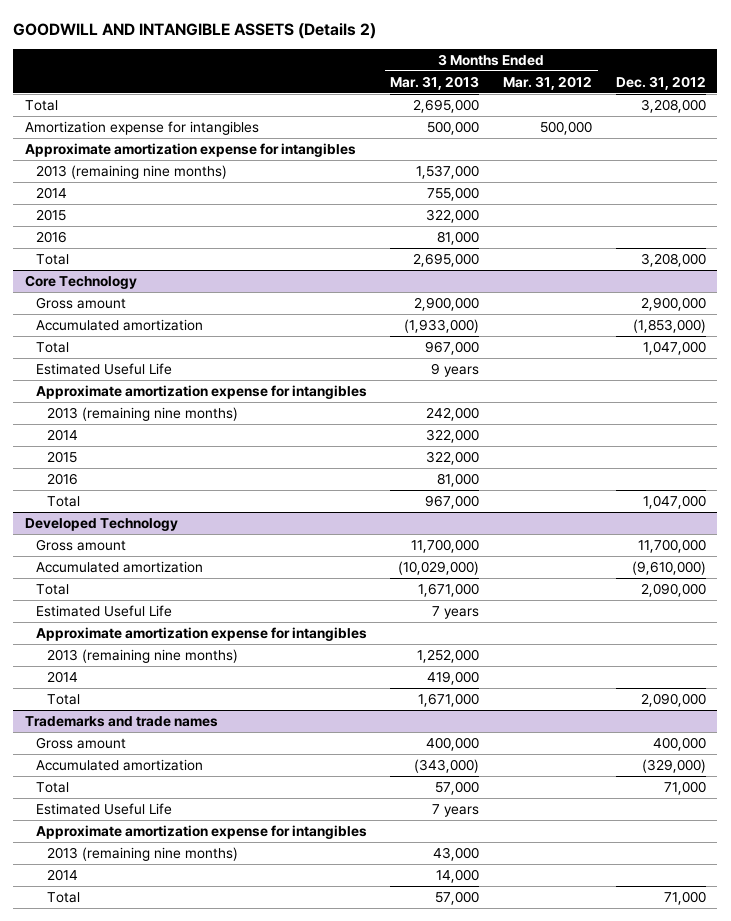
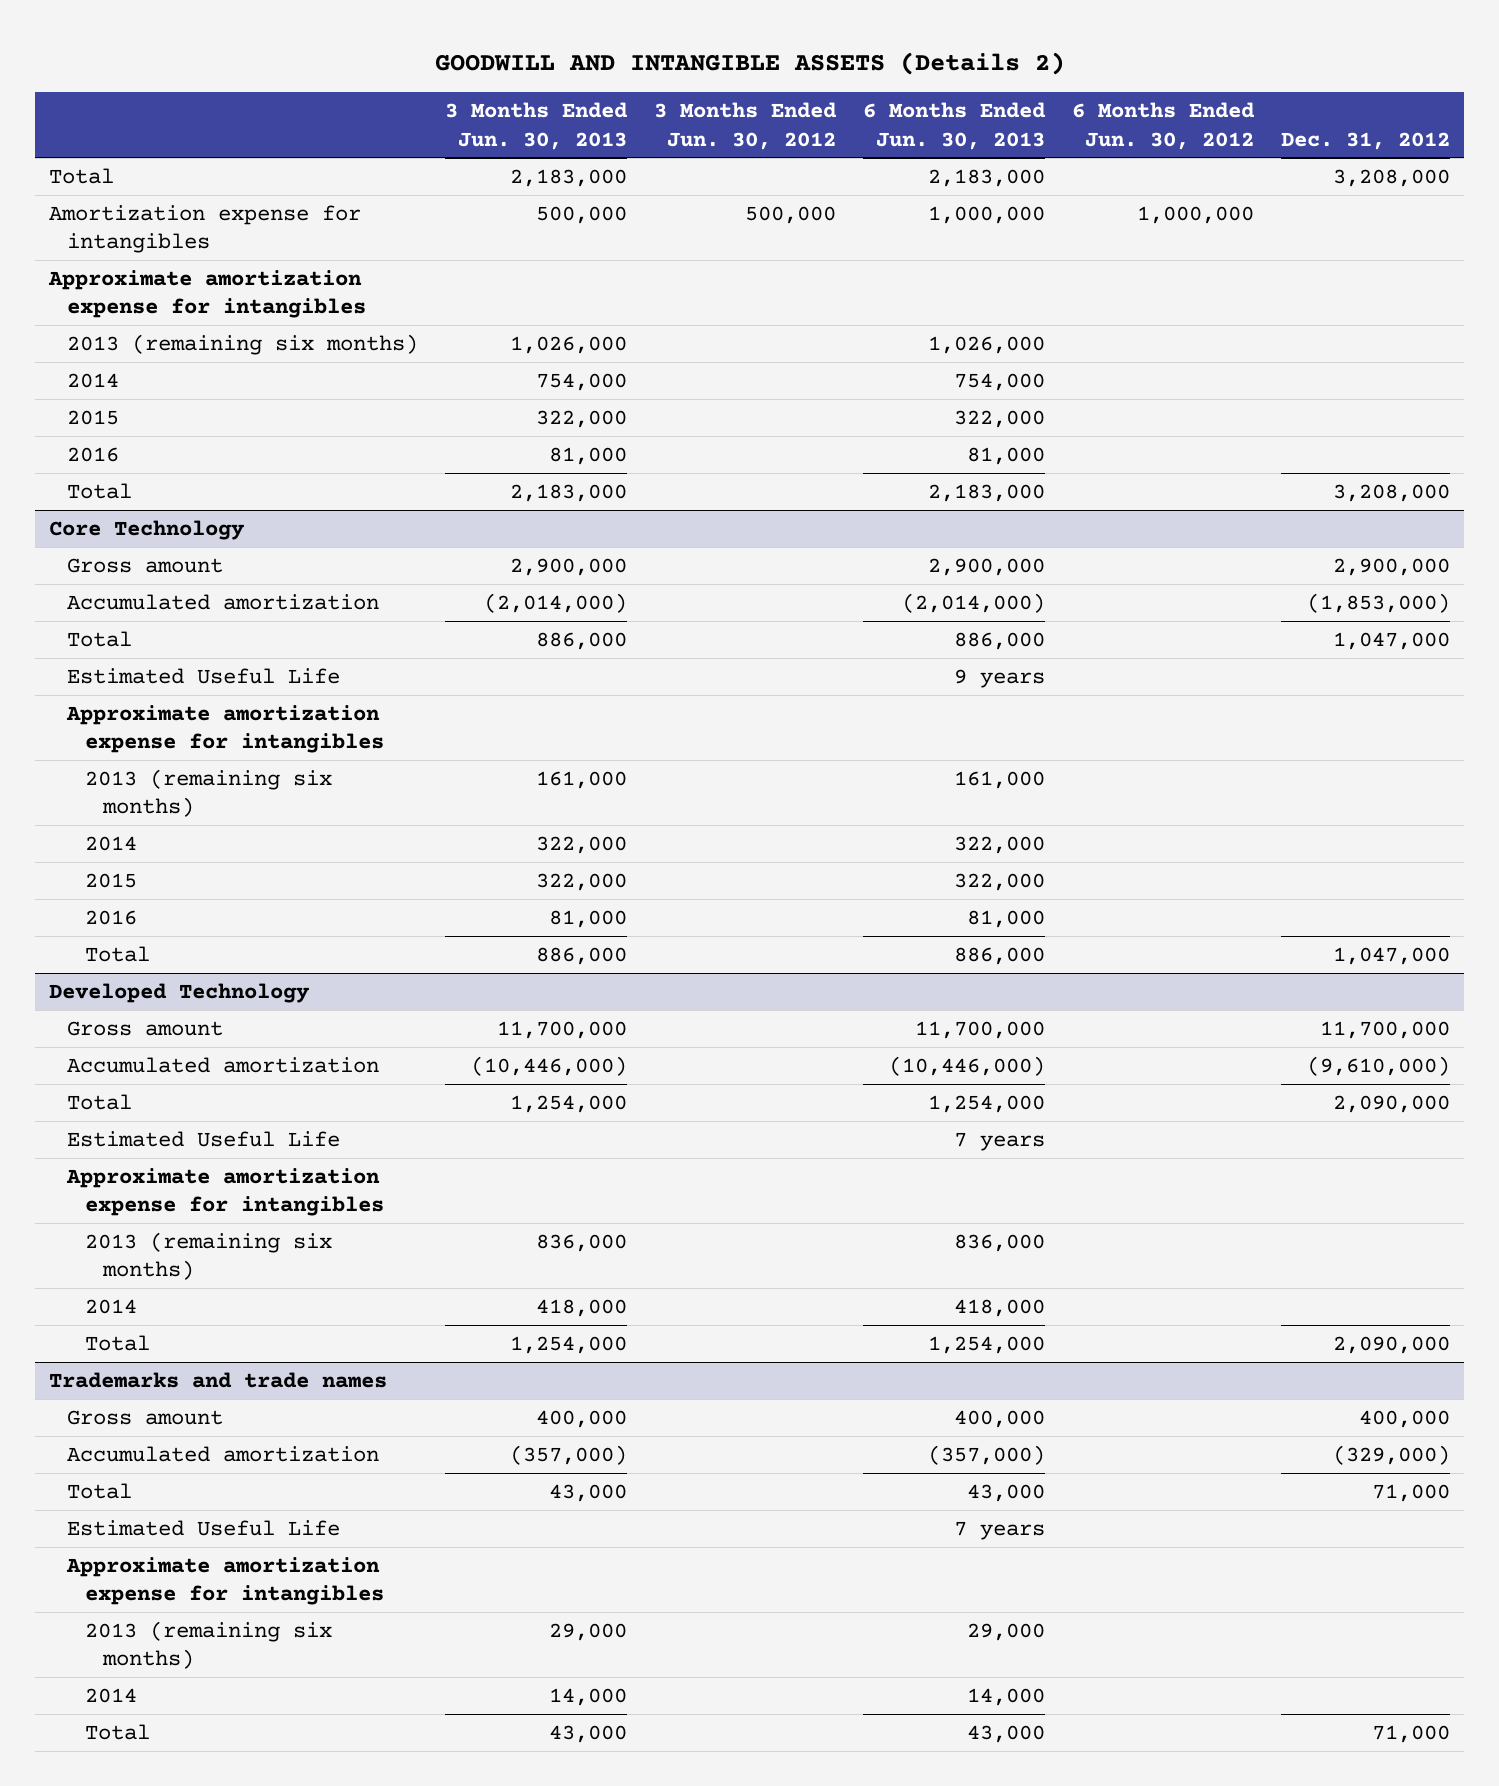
- | 3 Months Ended Mar. 31, 2013 | 3 Months Ended Mar. 31, 2012 | Dec. 31, 2012
+ | 3 Months Ended Jun. 30, 2013 | 3 Months Ended Jun. 30, 2012 | 6 Months Ended Jun. 30, 2013 | 6 Months Ended Jun. 30, 2012 | Dec. 31, 2012
- 2013 (remaining nine months) | 1,537,000 | |
+ 2013 (remaining six months) | 1,026,000 | | 1,026,000 | |
@ Core Technology
- 2013 (remaining nine months) | 242,000 | |
+ 2013 (remaining six months) | 161,000 | | 161,000 | |
@ Developed Technology
- 2013 (remaining nine months) | 1,252,000 | |
+ 2013 (remaining six months) | 836,000 | | 836,000 | |
@ Trademarks and trade names
- 2013 (remaining nine months) | 43,000 | |
+ 2013 (remaining six months) | 29,000 | | 29,000 | |

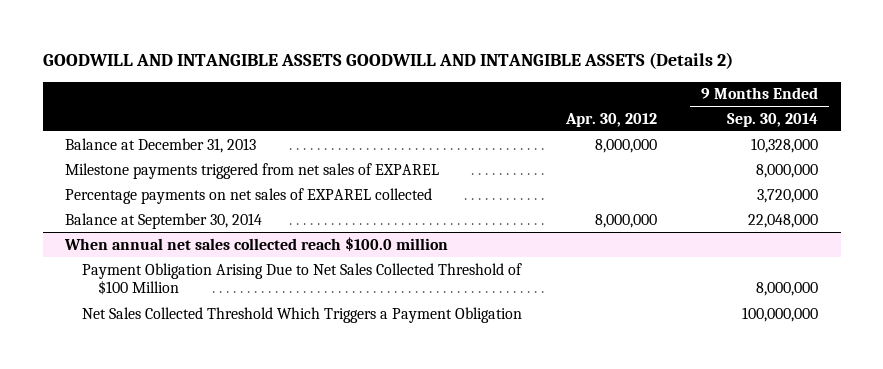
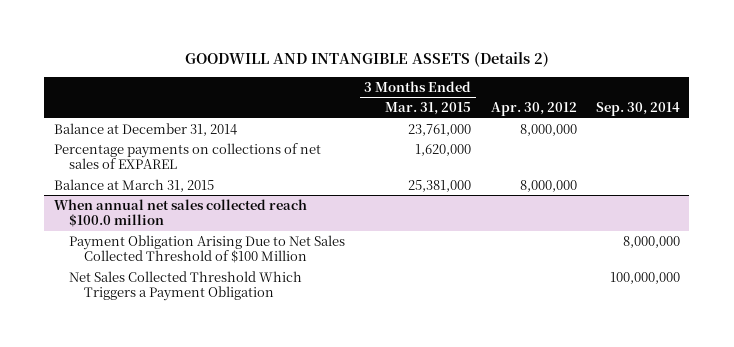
- GOODWILL AND INTANGIBLE ASSETS GOODWILL AND INTANGIBLE ASSETS (Details 2)
+ GOODWILL AND INTANGIBLE ASSETS (Details 2)
- | Apr. 30, 2012 | 9 Months Ended Sep. 30, 2014
+ | 3 Months Ended Mar. 31, 2015 | Apr. 30, 2012 | Sep. 30, 2014
- Balance at December 31, 2013 | 8,000,000 | 10,328,000
- Milestone payments triggered from net sales of EXPAREL | | 8,000,000
- Percentage payments on net sales of EXPAREL collected | | 3,720,000
- Balance at September 30, 2014 | 8,000,000 | 22,048,000
+ Balance at December 31, 2014 | 23,761,000 | 8,000,000 |
+ Percentage payments on collections of net sales of EXPAREL | 1,620,000 | |
+ Balance at March 31, 2015 | 25,381,000 | 8,000,000 |

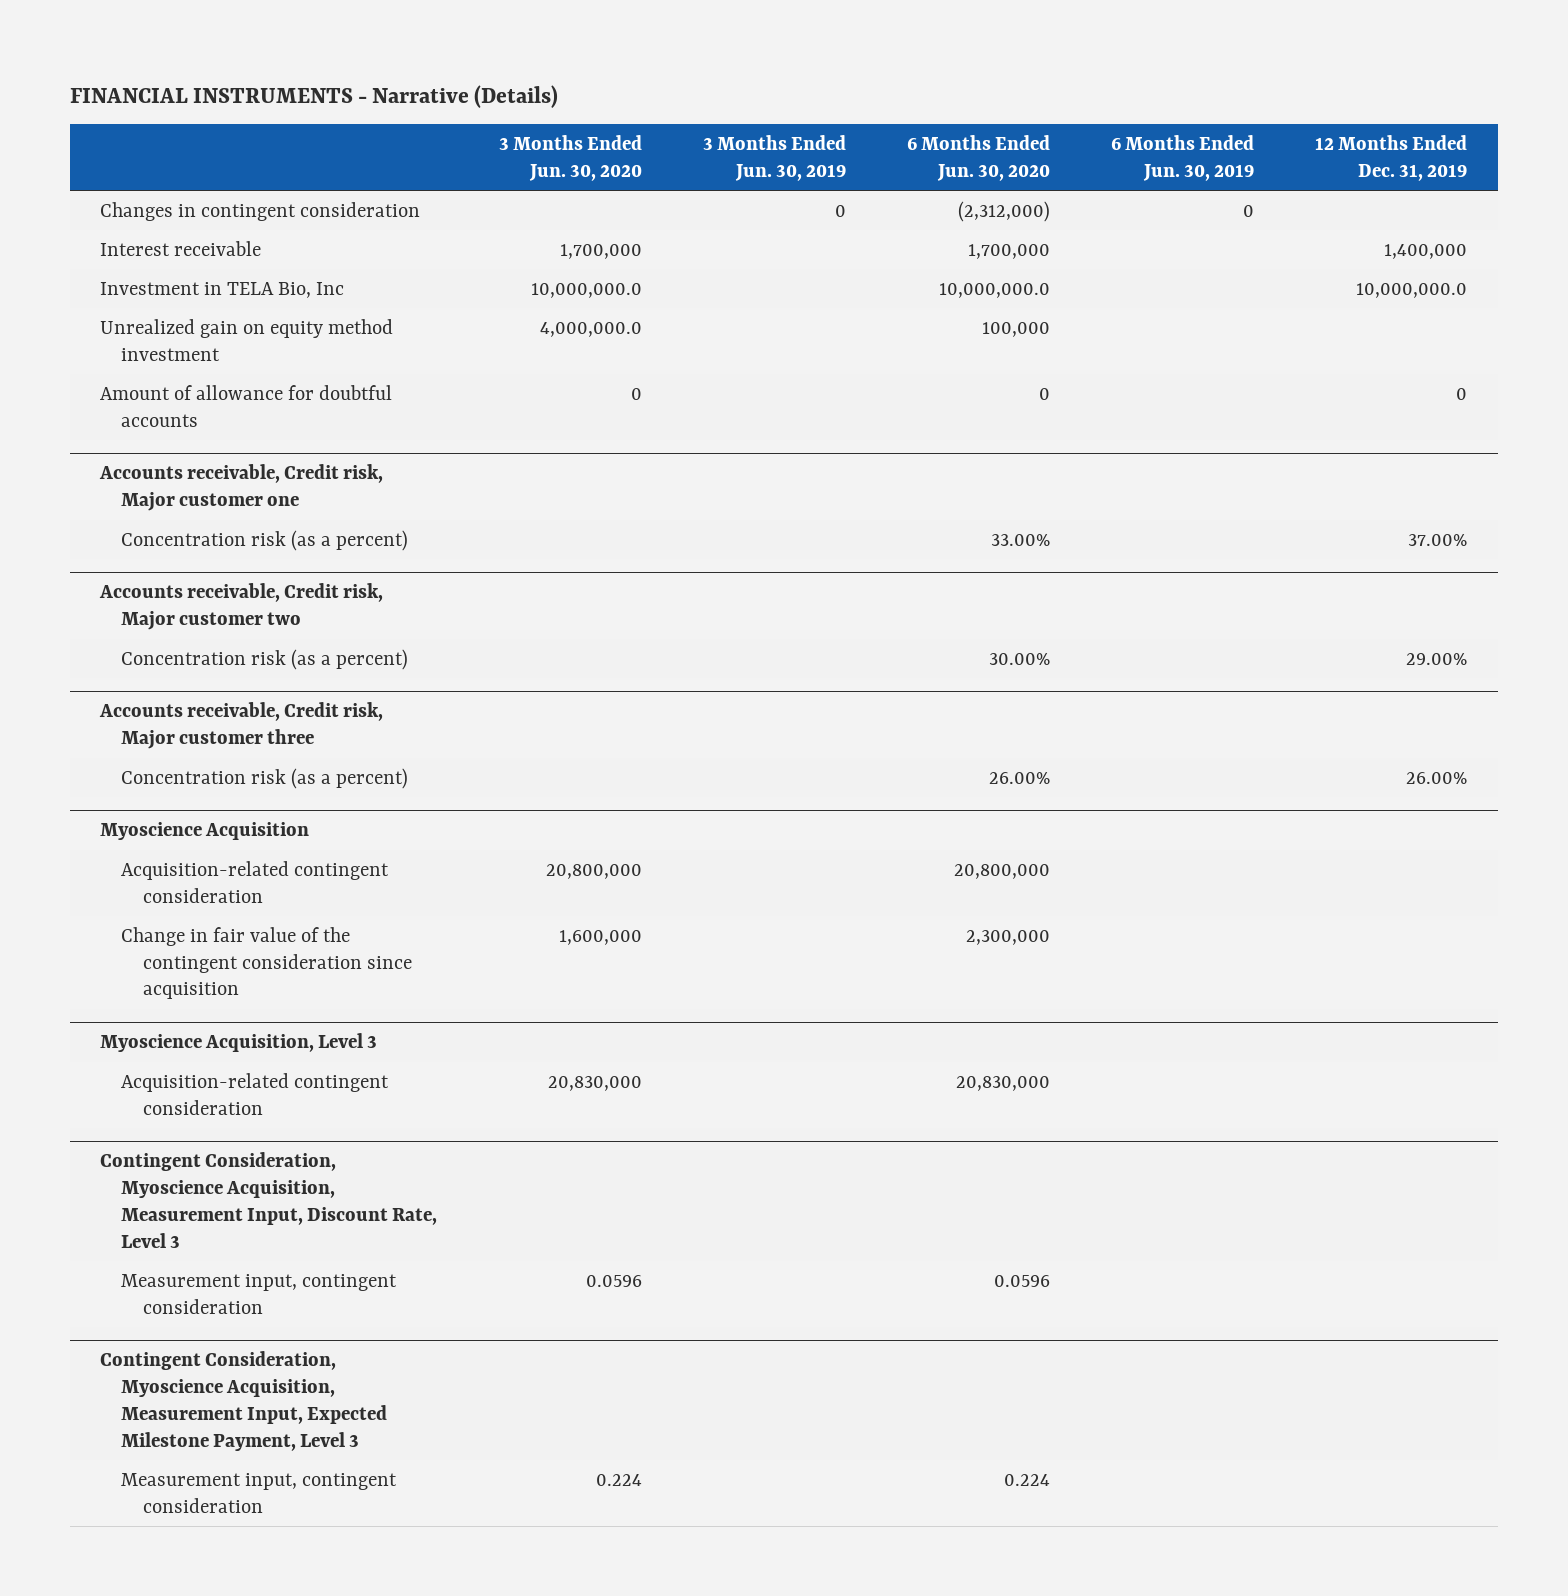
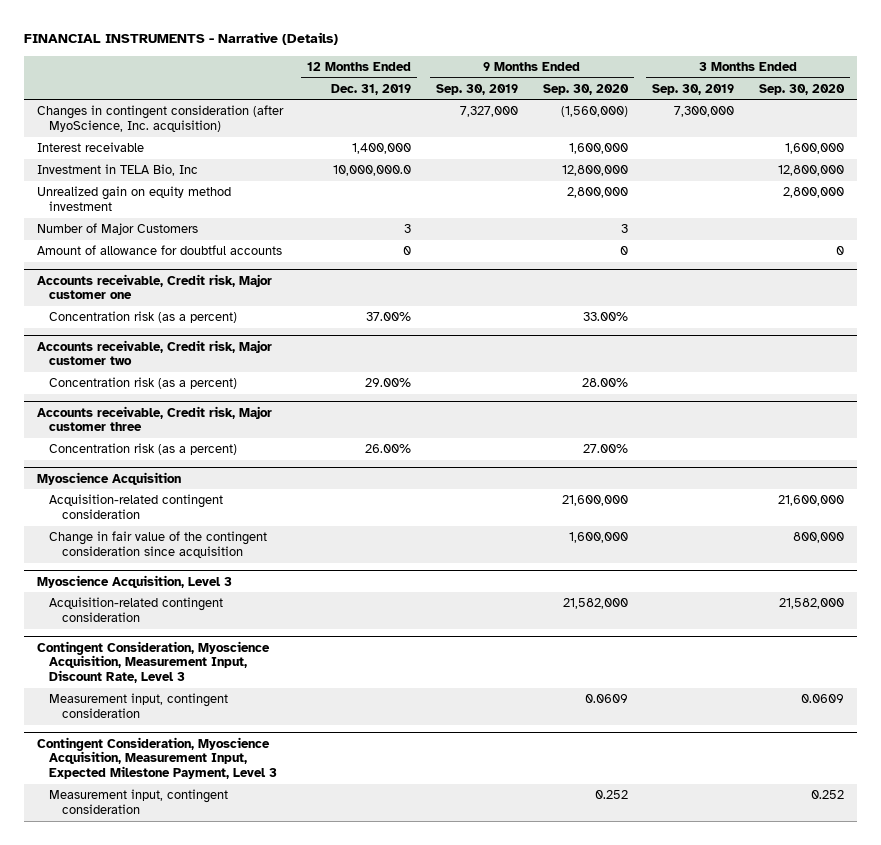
- | 3 Months Ended Jun. 30, 2020 | 3 Months Ended Jun. 30, 2019 | 6 Months Ended Jun. 30, 2020 | 6 Months Ended Jun. 30, 2019 | 12 Months Ended Dec. 31, 2019
+ | 12 Months Ended Dec. 31, 2019 | 9 Months Ended Sep. 30, 2019 | 9 Months Ended Sep. 30, 2020 | 3 Months Ended Sep. 30, 2019 | 3 Months Ended Sep. 30, 2020
- Changes in contingent consideration | | 0 | (2,312,000) | 0 |
+ Changes in contingent consideration (after MyoScience, Inc. acquisition) | | 7,327,000 | (1,560,000) | 7,300,000 |
+ Number of Major Customers | 3 | | 3 | |

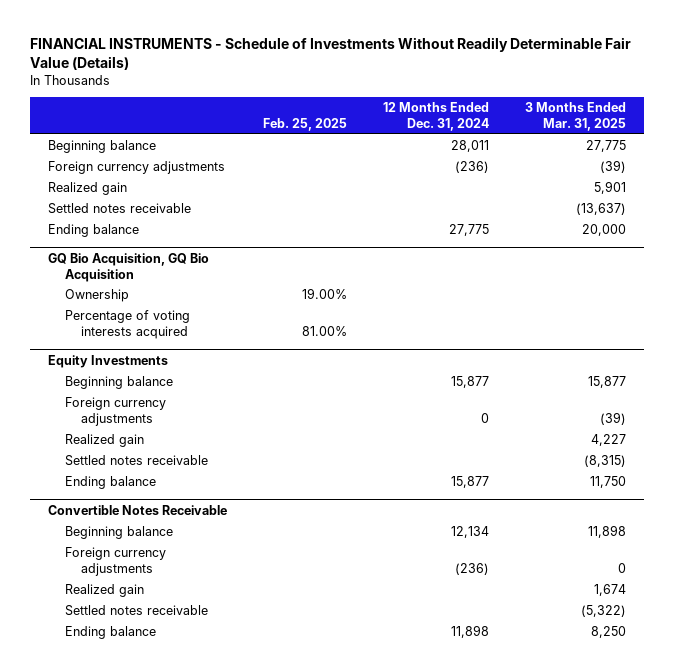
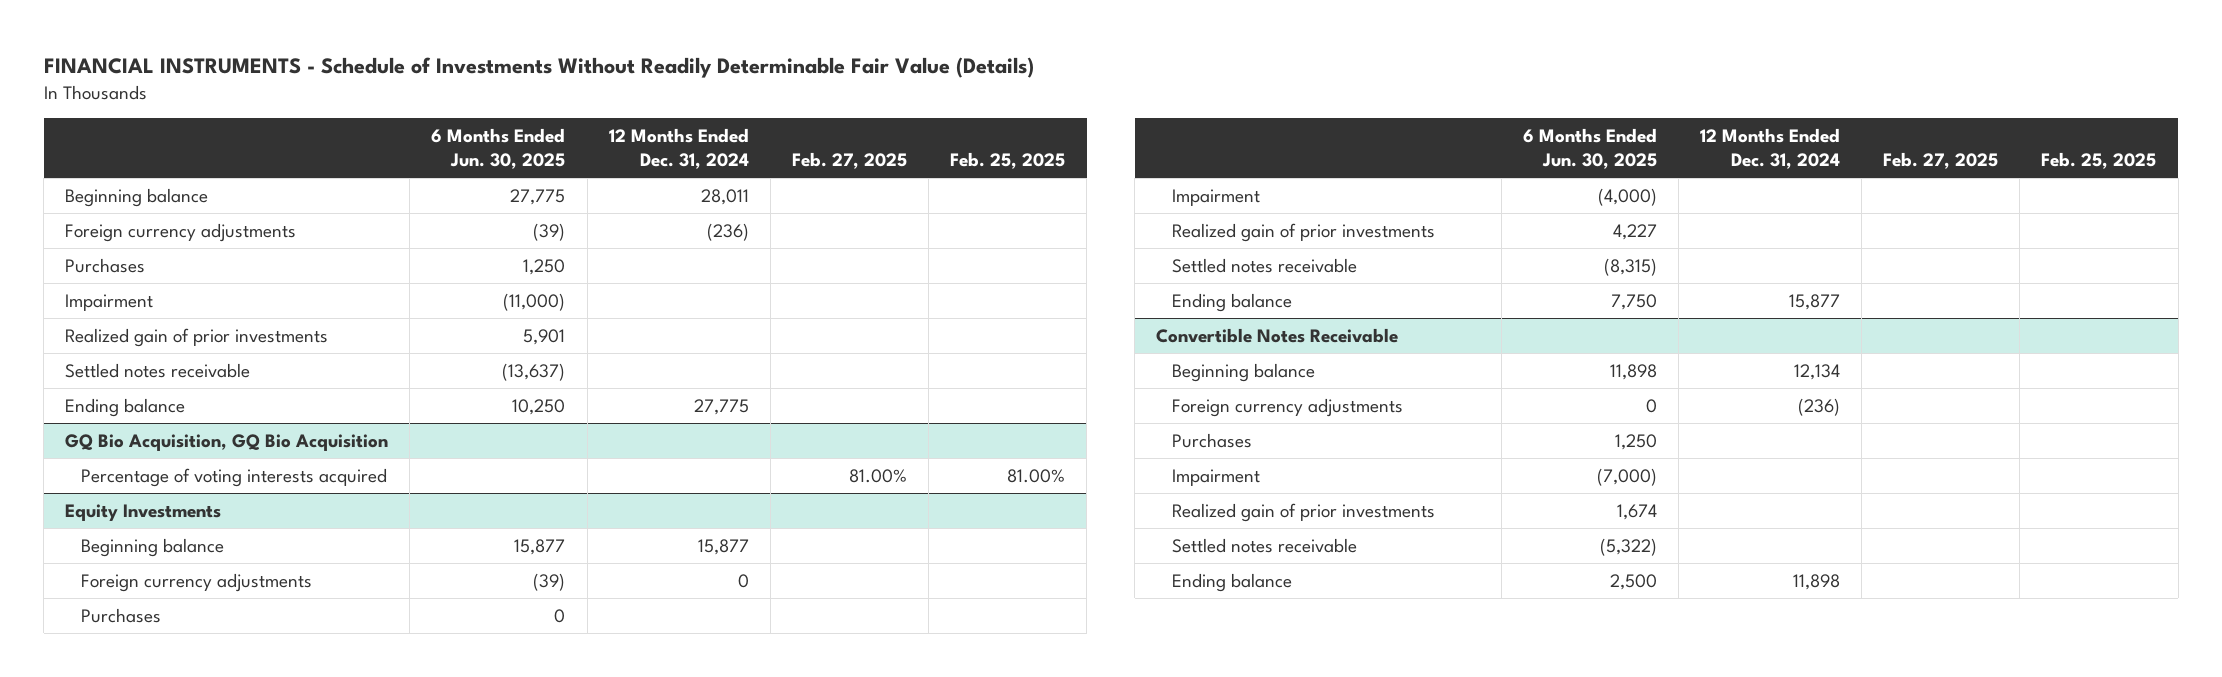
- | Feb. 25, 2025 | 12 Months Ended Dec. 31, 2024 | 3 Months Ended Mar. 31, 2025
+ | 6 Months Ended Jun. 30, 2025 | 12 Months Ended Dec. 31, 2024 | Feb. 27, 2025 | Feb. 25, 2025
- Realized gain | | | 5,901
+ Purchases | 1,250 | | |
+ Impairment | (11,000) | | |
+ Realized gain of prior investments | 5,901 | | |
@ GQ Bio Acquisition, GQ Bio Acquisition
- Ownership | 19.00% | |
@ Equity Investments
- Realized gain | | | 4,227
+ Purchases | 0 | | |
+ Impairment | (4,000) | | |
+ Realized gain of prior investments | 4,227 | | |
@ Convertible Notes Receivable
- Realized gain | | | 1,674
+ Purchases | 1,250 | | |
+ Impairment | (7,000) | | |
+ Realized gain of prior investments | 1,674 | | |

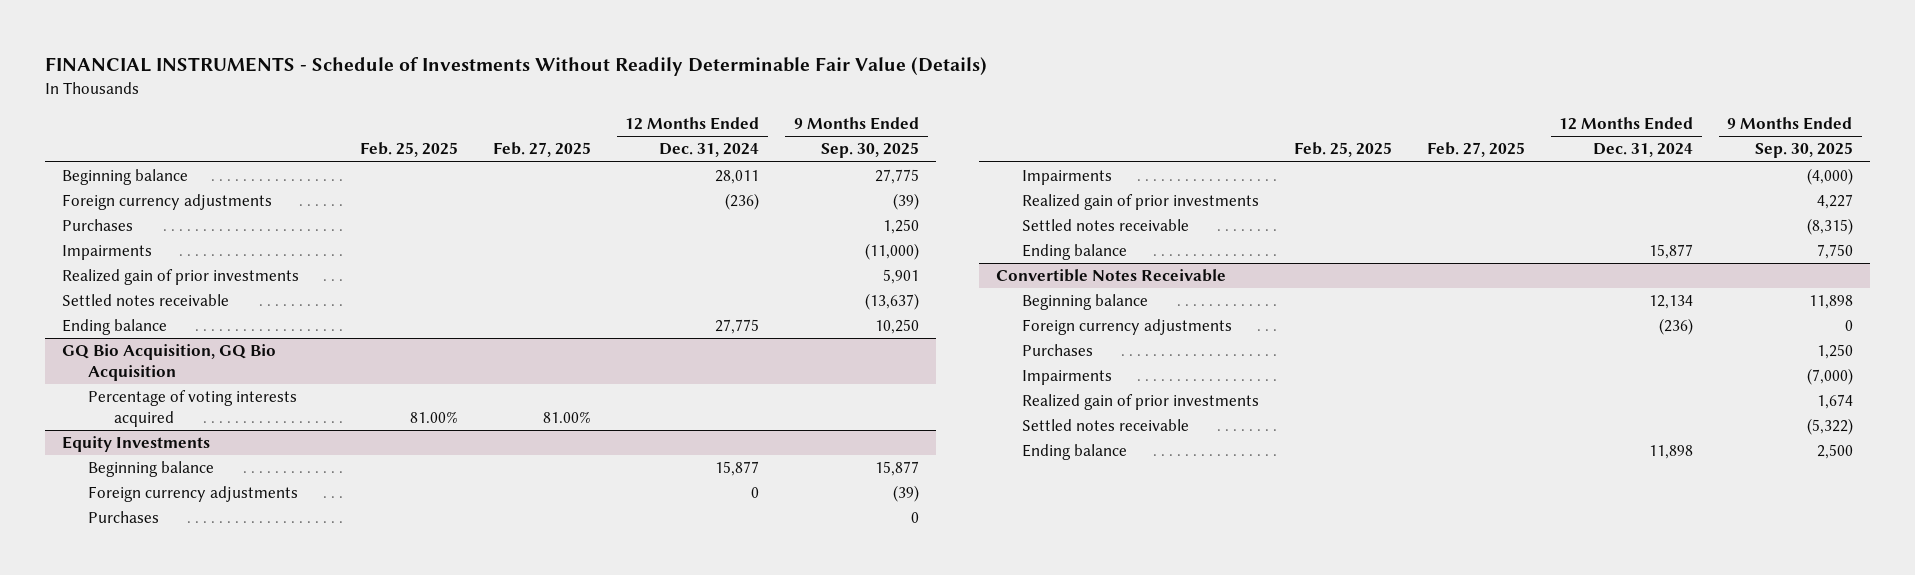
- | 6 Months Ended Jun. 30, 2025 | 12 Months Ended Dec. 31, 2024 | Feb. 27, 2025 | Feb. 25, 2025
+ | Feb. 25, 2025 | Feb. 27, 2025 | 12 Months Ended Dec. 31, 2024 | 9 Months Ended Sep. 30, 2025
- Impairment | (11,000) | | |
+ Impairments | | | | (11,000)
@ Equity Investments
- Impairment | (4,000) | | |
+ Impairments | | | | (4,000)
@ Convertible Notes Receivable
- Impairment | (7,000) | | |
+ Impairments | | | | (7,000)

